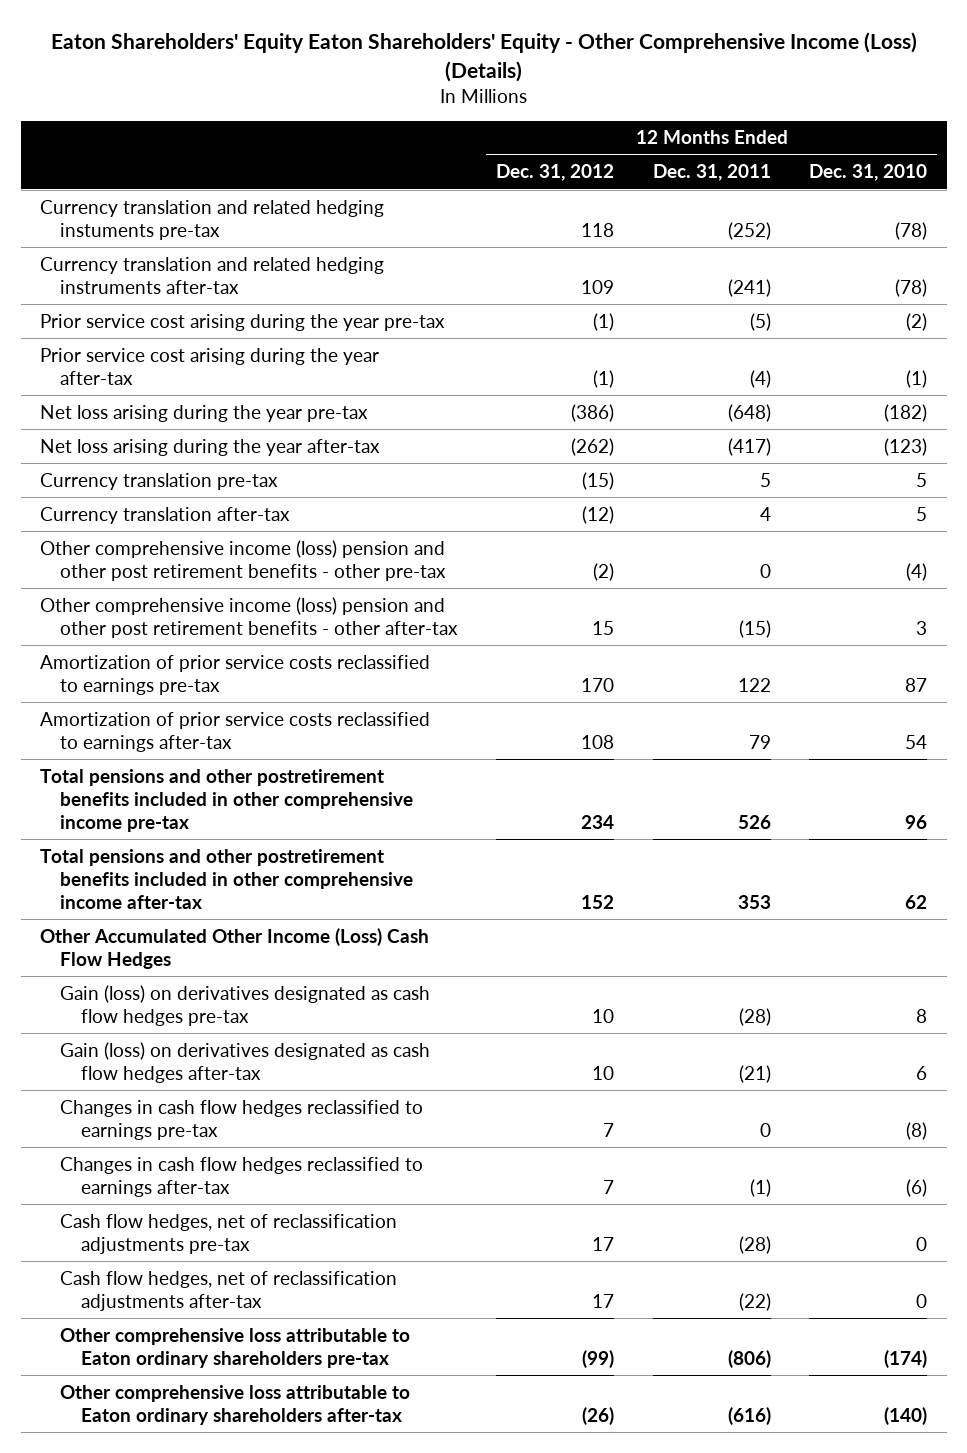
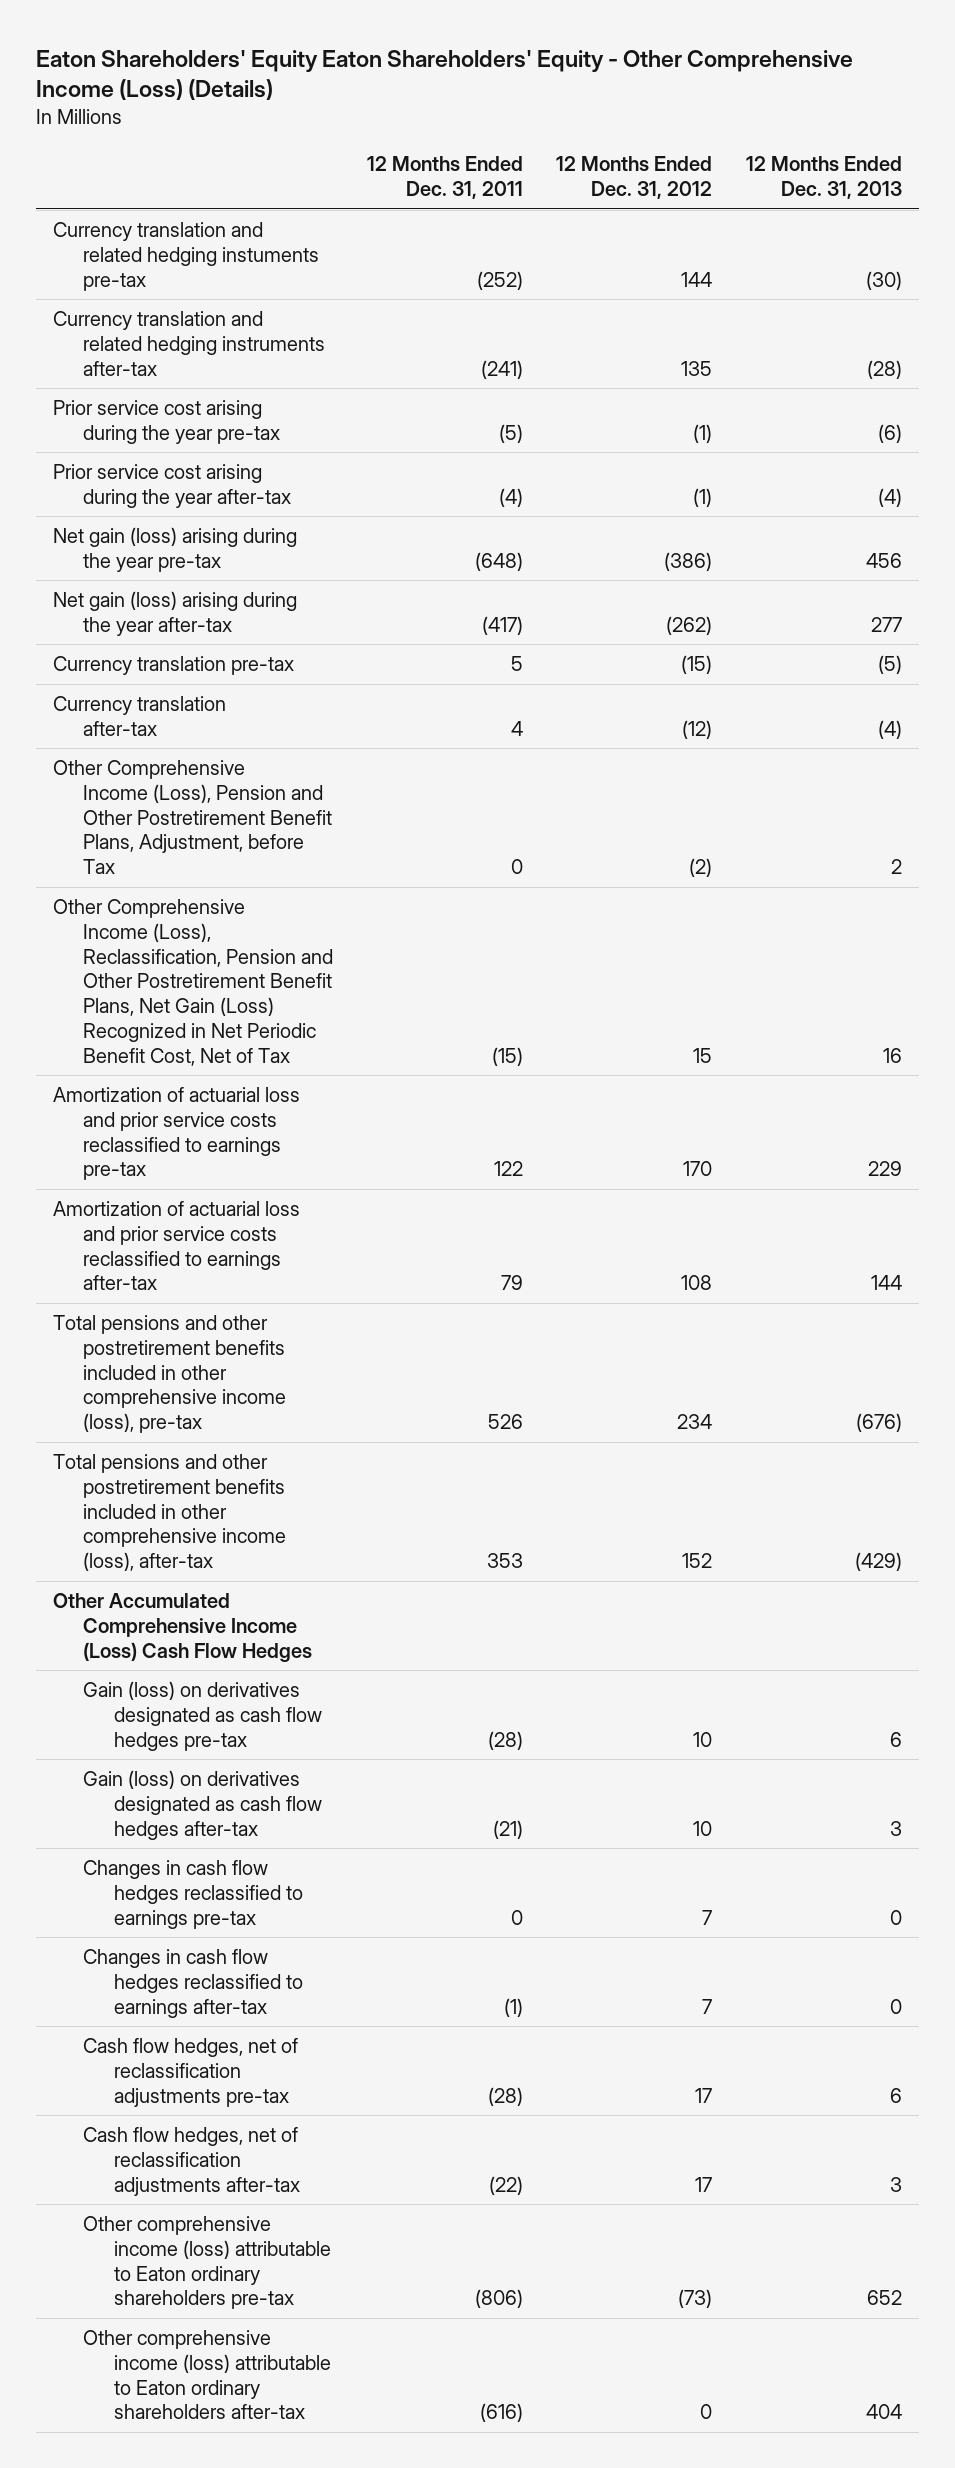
- | 12 Months Ended Dec. 31, 2012 | 12 Months Ended Dec. 31, 2011 | 12 Months Ended Dec. 31, 2010
+ | 12 Months Ended Dec. 31, 2011 | 12 Months Ended Dec. 31, 2012 | 12 Months Ended Dec. 31, 2013
- Currency translation and related hedging instuments pre-tax | 118 | (252) | (78)
- Currency translation and related hedging instruments after-tax | 109 | (241) | (78)
+ Currency translation and related hedging instuments pre-tax | (252) | 144 | (30)
+ Currency translation and related hedging instruments after-tax | (241) | 135 | (28)
- Net loss arising during the year pre-tax | (386) | (648) | (182)
- Net loss arising during the year after-tax | (262) | (417) | (123)
+ Net gain (loss) arising during the year pre-tax | (648) | (386) | 456
+ Net gain (loss) arising during the year after-tax | (417) | (262) | 277
- Other comprehensive income (loss) pension and other post retirement benefits - other pre-tax | (2) | 0 | (4)
- Other comprehensive income (loss) pension and other post retirement benefits - other after-tax | 15 | (15) | 3
- Amortization of prior service costs reclassified to earnings pre-tax | 170 | 122 | 87
- Amortization of prior service costs reclassified to earnings after-tax | 108 | 79 | 54
- Total pensions and other postretirement benefits included in other comprehensive income pre-tax | 234 | 526 | 96
- Total pensions and other postretirement benefits included in other comprehensive income after-tax | 152 | 353 | 62
- Other Accumulated Other Income (Loss) Cash Flow Hedges
+ Other Comprehensive Income (Loss), Pension and Other Postretirement Benefit Plans, Adjustment, before Tax | 0 | (2) | 2
+ Other Comprehensive Income (Loss), Reclassification, Pension and Other Postretirement Benefit Plans, Net Gain (Loss) Recognized in Net Periodic Benefit Cost, Net of Tax | (15) | 15 | 16
+ Amortization of actuarial loss and prior service costs reclassified to earnings pre-tax | 122 | 170 | 229
+ Amortization of actuarial loss and prior service costs reclassified to earnings after-tax | 79 | 108 | 144
+ Total pensions and other postretirement benefits included in other comprehensive income (loss), pre-tax | 526 | 234 | (676)
+ Total pensions and other postretirement benefits included in other comprehensive income (loss), after-tax | 353 | 152 | (429)
+ Other Accumulated Comprehensive Income (Loss) Cash Flow Hedges
- Other comprehensive loss attributable to Eaton ordinary shareholders pre-tax | (99) | (806) | (174)
- Other comprehensive loss attributable to Eaton ordinary shareholders after-tax | (26) | (616) | (140)
+ Other comprehensive income (loss) attributable to Eaton ordinary shareholders pre-tax | (806) | (73) | 652
+ Other comprehensive income (loss) attributable to Eaton ordinary shareholders after-tax | (616) | 0 | 404

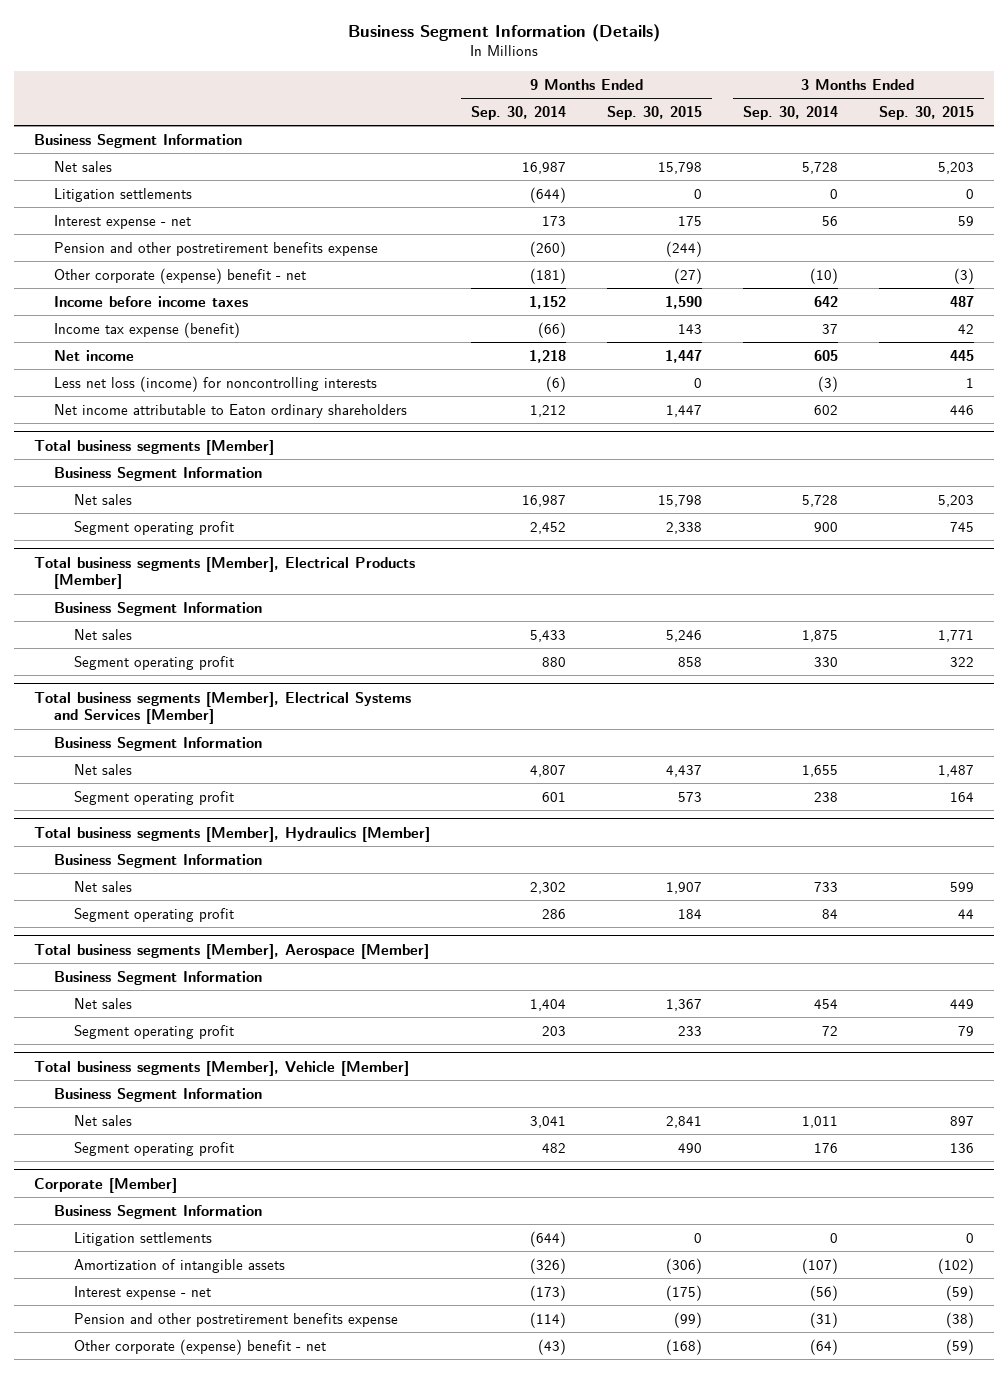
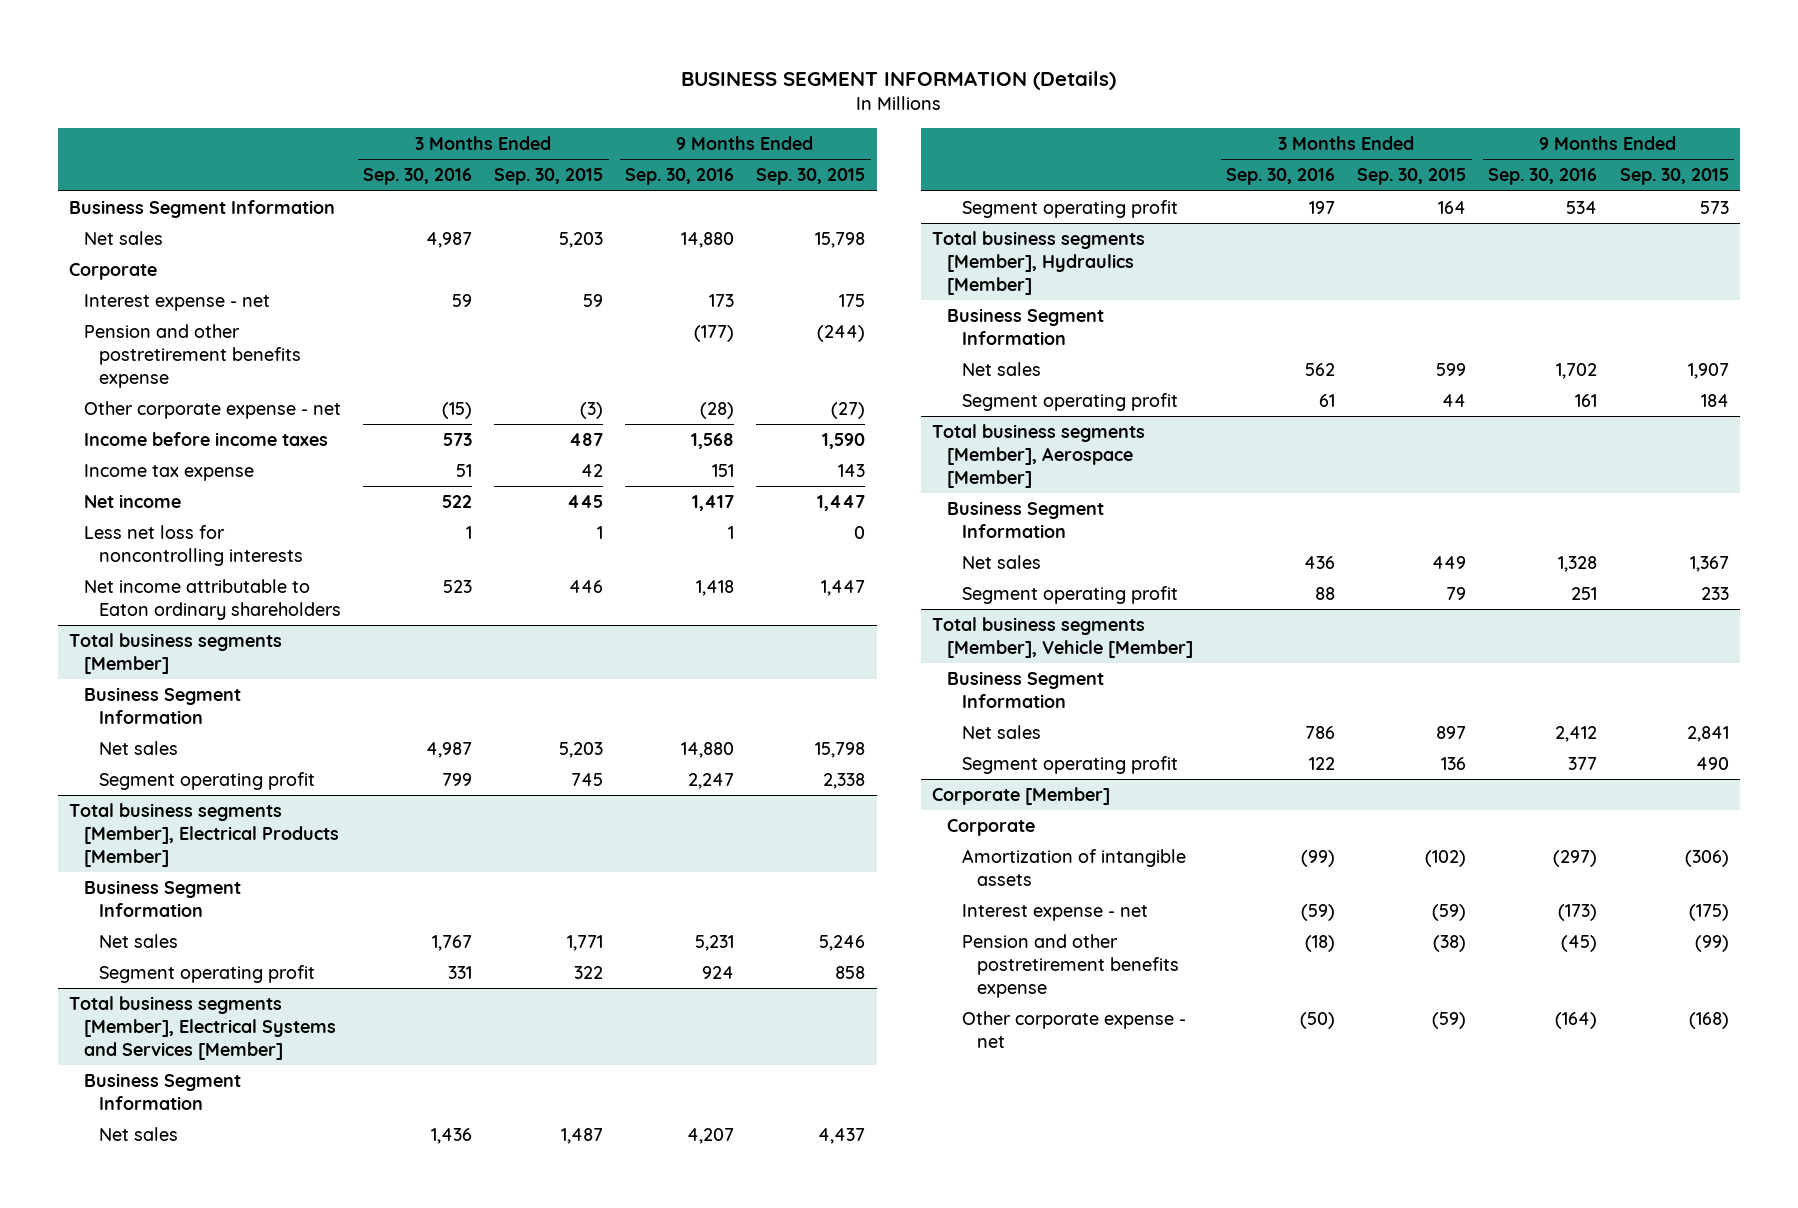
- Business Segment Information (Details)
+ BUSINESS SEGMENT INFORMATION (Details)
- | 9 Months Ended Sep. 30, 2014 | 9 Months Ended Sep. 30, 2015 | 3 Months Ended Sep. 30, 2014 | 3 Months Ended Sep. 30, 2015
+ | 3 Months Ended Sep. 30, 2016 | 3 Months Ended Sep. 30, 2015 | 9 Months Ended Sep. 30, 2016 | 9 Months Ended Sep. 30, 2015
- Litigation settlements | (644) | 0 | 0 | 0
+ Corporate
- Other corporate (expense) benefit - net | (181) | (27) | (10) | (3)
+ Other corporate expense - net | (15) | (3) | (28) | (27)
- Income tax expense (benefit) | (66) | 143 | 37 | 42
+ Income tax expense | 51 | 42 | 151 | 143
- Less net loss (income) for noncontrolling interests | (6) | 0 | (3) | 1
+ Less net loss for noncontrolling interests | 1 | 1 | 1 | 0
@ Corporate [Member]
- Business Segment Information
- Litigation settlements | (644) | 0 | 0 | 0
+ Corporate
- Other corporate (expense) benefit - net | (43) | (168) | (64) | (59)
+ Other corporate expense - net | (50) | (59) | (164) | (168)

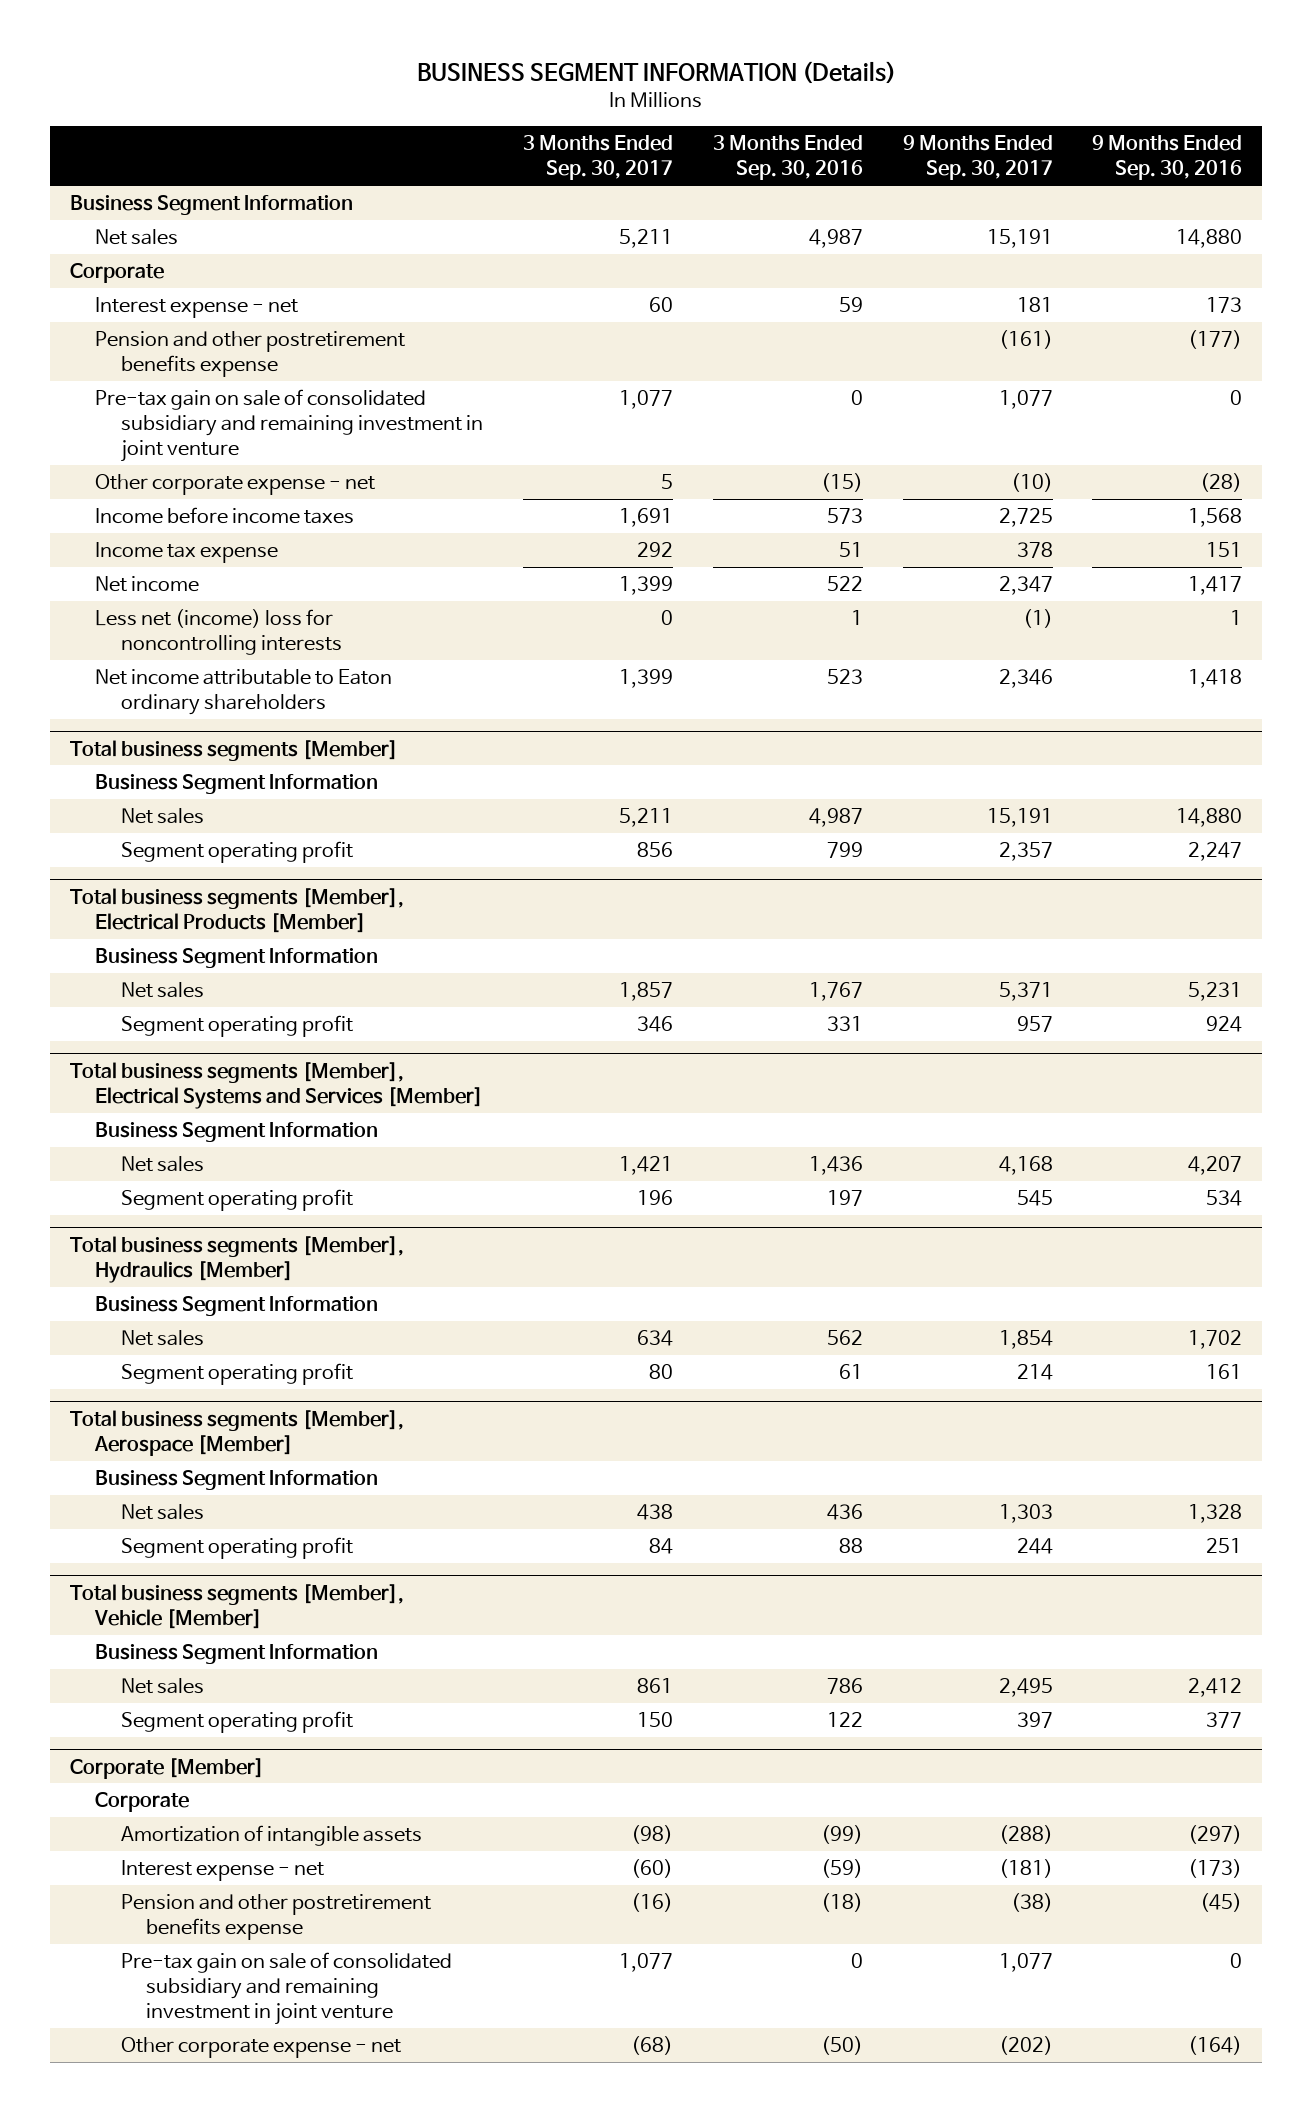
- | 3 Months Ended Sep. 30, 2016 | 3 Months Ended Sep. 30, 2015 | 9 Months Ended Sep. 30, 2016 | 9 Months Ended Sep. 30, 2015
+ | 3 Months Ended Sep. 30, 2017 | 3 Months Ended Sep. 30, 2016 | 9 Months Ended Sep. 30, 2017 | 9 Months Ended Sep. 30, 2016
+ Pre-tax gain on sale of consolidated subsidiary and remaining investment in joint venture | 1,077 | 0 | 1,077 | 0
- Less net loss for noncontrolling interests | 1 | 1 | 1 | 0
+ Less net (income) loss for noncontrolling interests | 0 | 1 | (1) | 1
@ Corporate [Member]
+ Pre-tax gain on sale of consolidated subsidiary and remaining investment in joint venture | 1,077 | 0 | 1,077 | 0

